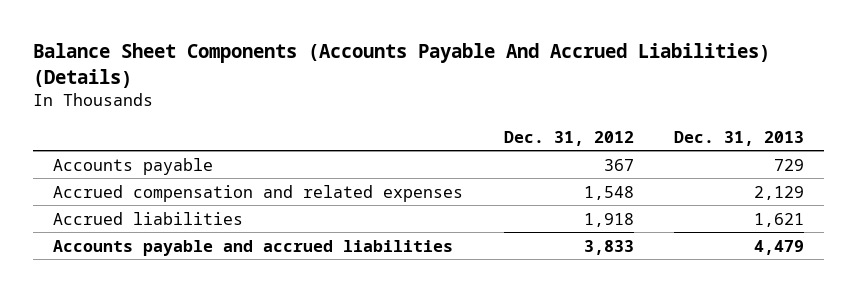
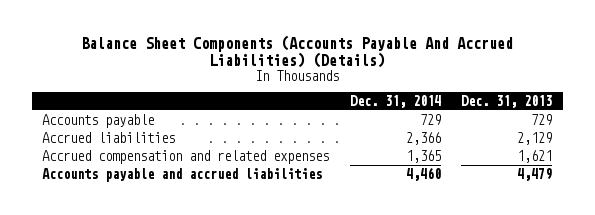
- | Dec. 31, 2012 | Dec. 31, 2013
+ | Dec. 31, 2014 | Dec. 31, 2013
- Accrued compensation and related expenses | 1,548 | 2,129
- Accrued liabilities | 1,918 | 1,621
+ Accrued liabilities | 2,366 | 2,129
+ Accrued compensation and related expenses | 1,365 | 1,621

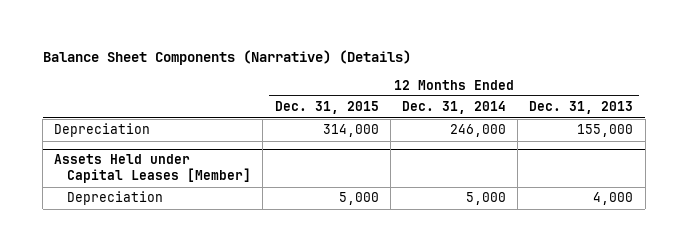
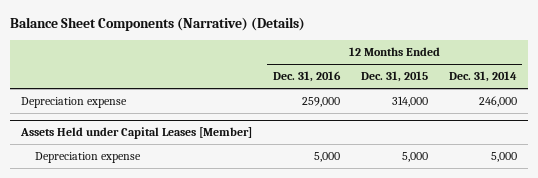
- | 12 Months Ended Dec. 31, 2015 | 12 Months Ended Dec. 31, 2014 | 12 Months Ended Dec. 31, 2013
+ | 12 Months Ended Dec. 31, 2016 | 12 Months Ended Dec. 31, 2015 | 12 Months Ended Dec. 31, 2014
- Depreciation | 314,000 | 246,000 | 155,000
+ Depreciation expense | 259,000 | 314,000 | 246,000
@ Assets Held under Capital Leases [Member]
- Depreciation | 5,000 | 5,000 | 4,000
+ Depreciation expense | 5,000 | 5,000 | 5,000

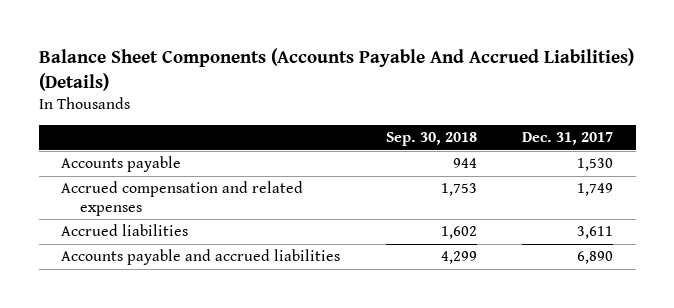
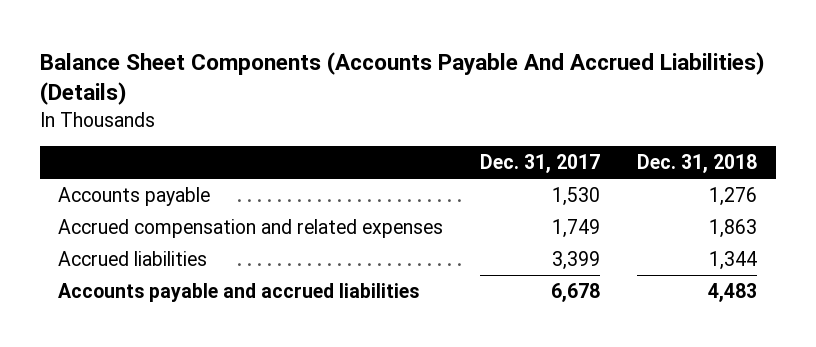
- | Sep. 30, 2018 | Dec. 31, 2017
+ | Dec. 31, 2017 | Dec. 31, 2018
- Accrued liabilities | 1,602 | 3,611
- Accounts payable and accrued liabilities | 4,299 | 6,890
+ Accrued liabilities | 3,399 | 1,344
+ Accounts payable and accrued liabilities | 6,678 | 4,483

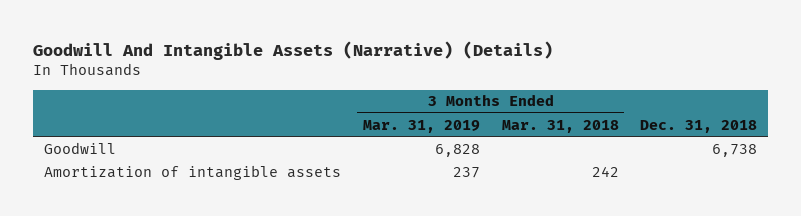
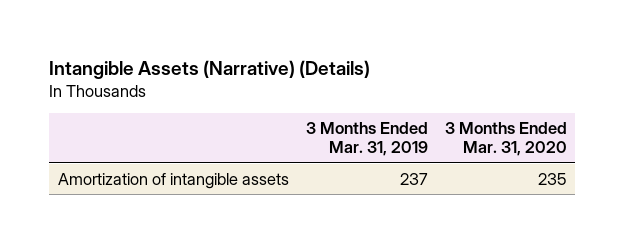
- Goodwill And Intangible Assets (Narrative) (Details)
+ Intangible Assets (Narrative) (Details)
- | 3 Months Ended Mar. 31, 2019 | 3 Months Ended Mar. 31, 2018 | Dec. 31, 2018
+ | 3 Months Ended Mar. 31, 2019 | 3 Months Ended Mar. 31, 2020
- Goodwill | 6,828 | | 6,738

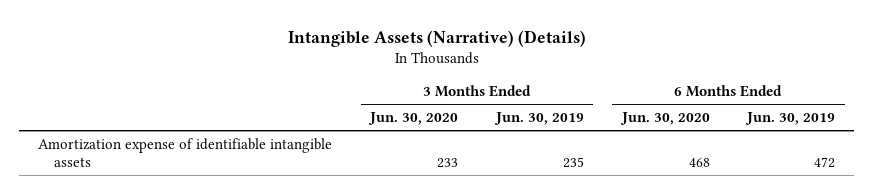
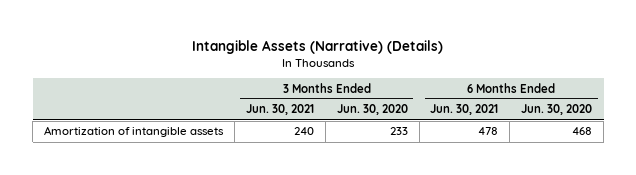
- | 3 Months Ended Jun. 30, 2020 | 3 Months Ended Jun. 30, 2019 | 6 Months Ended Jun. 30, 2020 | 6 Months Ended Jun. 30, 2019
+ | 3 Months Ended Jun. 30, 2021 | 3 Months Ended Jun. 30, 2020 | 6 Months Ended Jun. 30, 2021 | 6 Months Ended Jun. 30, 2020
- Amortization expense of identifiable intangible assets | 233 | 235 | 468 | 472
+ Amortization of intangible assets | 240 | 233 | 478 | 468

